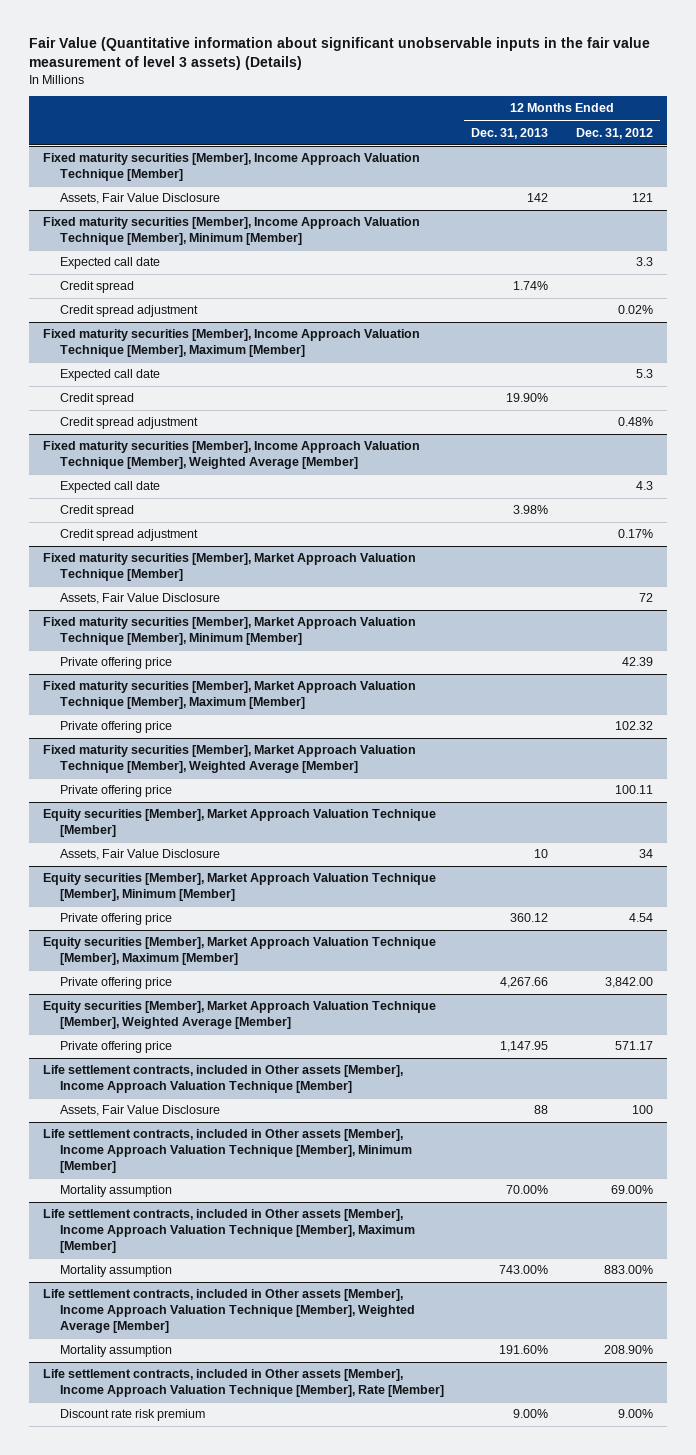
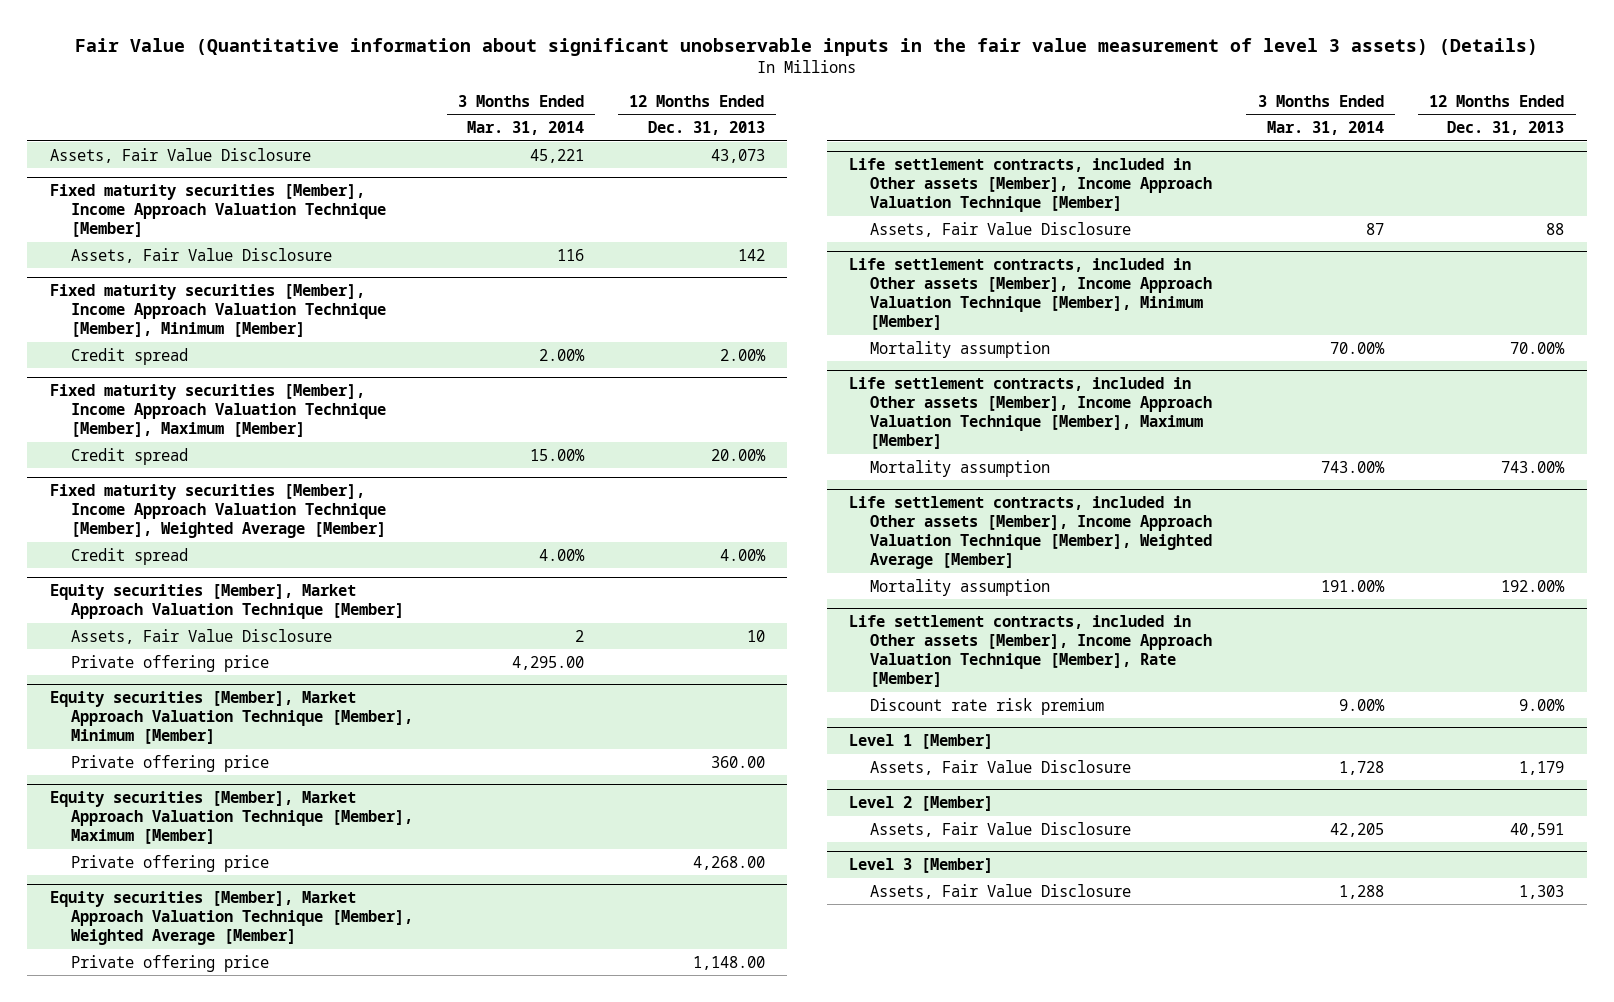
- | 12 Months Ended Dec. 31, 2013 | 12 Months Ended Dec. 31, 2012
+ | 3 Months Ended Mar. 31, 2014 | 12 Months Ended Dec. 31, 2013
+ Assets, Fair Value Disclosure | 45,221 | 43,073
@ Fixed maturity securities [Member], Income Approach Valuation Technique [Member], Minimum [Member]
- Expected call date | | 3.3
- Credit spread | 1.74% |
- Credit spread adjustment | | 0.02%
+ Credit spread | 2.00% | 2.00%
@ Fixed maturity securities [Member], Income Approach Valuation Technique [Member], Maximum [Member]
- Expected call date | | 5.3
- Credit spread | 19.90% |
- Credit spread adjustment | | 0.48%
+ Credit spread | 15.00% | 20.00%
@ Fixed maturity securities [Member], Income Approach Valuation Technique [Member], Weighted Average [Member]
- Expected call date | | 4.3
- Credit spread | 3.98% |
- Credit spread adjustment | | 0.17%
- Fixed maturity securities [Member], Market Approach Valuation Technique [Member]
- Assets, Fair Value Disclosure | | 72
- Fixed maturity securities [Member], Market Approach Valuation Technique [Member], Minimum [Member]
- Private offering price | | 42.39
- Fixed maturity securities [Member], Market Approach Valuation Technique [Member], Maximum [Member]
- Private offering price | | 102.32
- Fixed maturity securities [Member], Market Approach Valuation Technique [Member], Weighted Average [Member]
- Private offering price | | 100.11
@ Fixed maturity securities [Member], Income Approach Valuation Technique [Member], Weighted Average [Member]
+ Credit spread | 4.00% | 4.00%
@ Equity securities [Member], Market Approach Valuation Technique [Member]
+ Private offering price | 4,295.00 |
@ Equity securities [Member], Market Approach Valuation Technique [Member], Minimum [Member]
- Private offering price | 360.12 | 4.54
+ Private offering price | | 360.00
@ Equity securities [Member], Market Approach Valuation Technique [Member], Maximum [Member]
- Private offering price | 4,267.66 | 3,842.00
+ Private offering price | | 4,268.00
@ Equity securities [Member], Market Approach Valuation Technique [Member], Weighted Average [Member]
- Private offering price | 1,147.95 | 571.17
+ Private offering price | | 1,148.00
@ Life settlement contracts, included in Other assets [Member], Income Approach Valuation Technique [Member], Weighted Average [Member]
- Mortality assumption | 191.60% | 208.90%
+ Mortality assumption | 191.00% | 192.00%
+ Level 1 [Member]
+ Assets, Fair Value Disclosure | 1,728 | 1,179
+ Level 2 [Member]
+ Assets, Fair Value Disclosure | 42,205 | 40,591
+ Level 3 [Member]
+ Assets, Fair Value Disclosure | 1,288 | 1,303

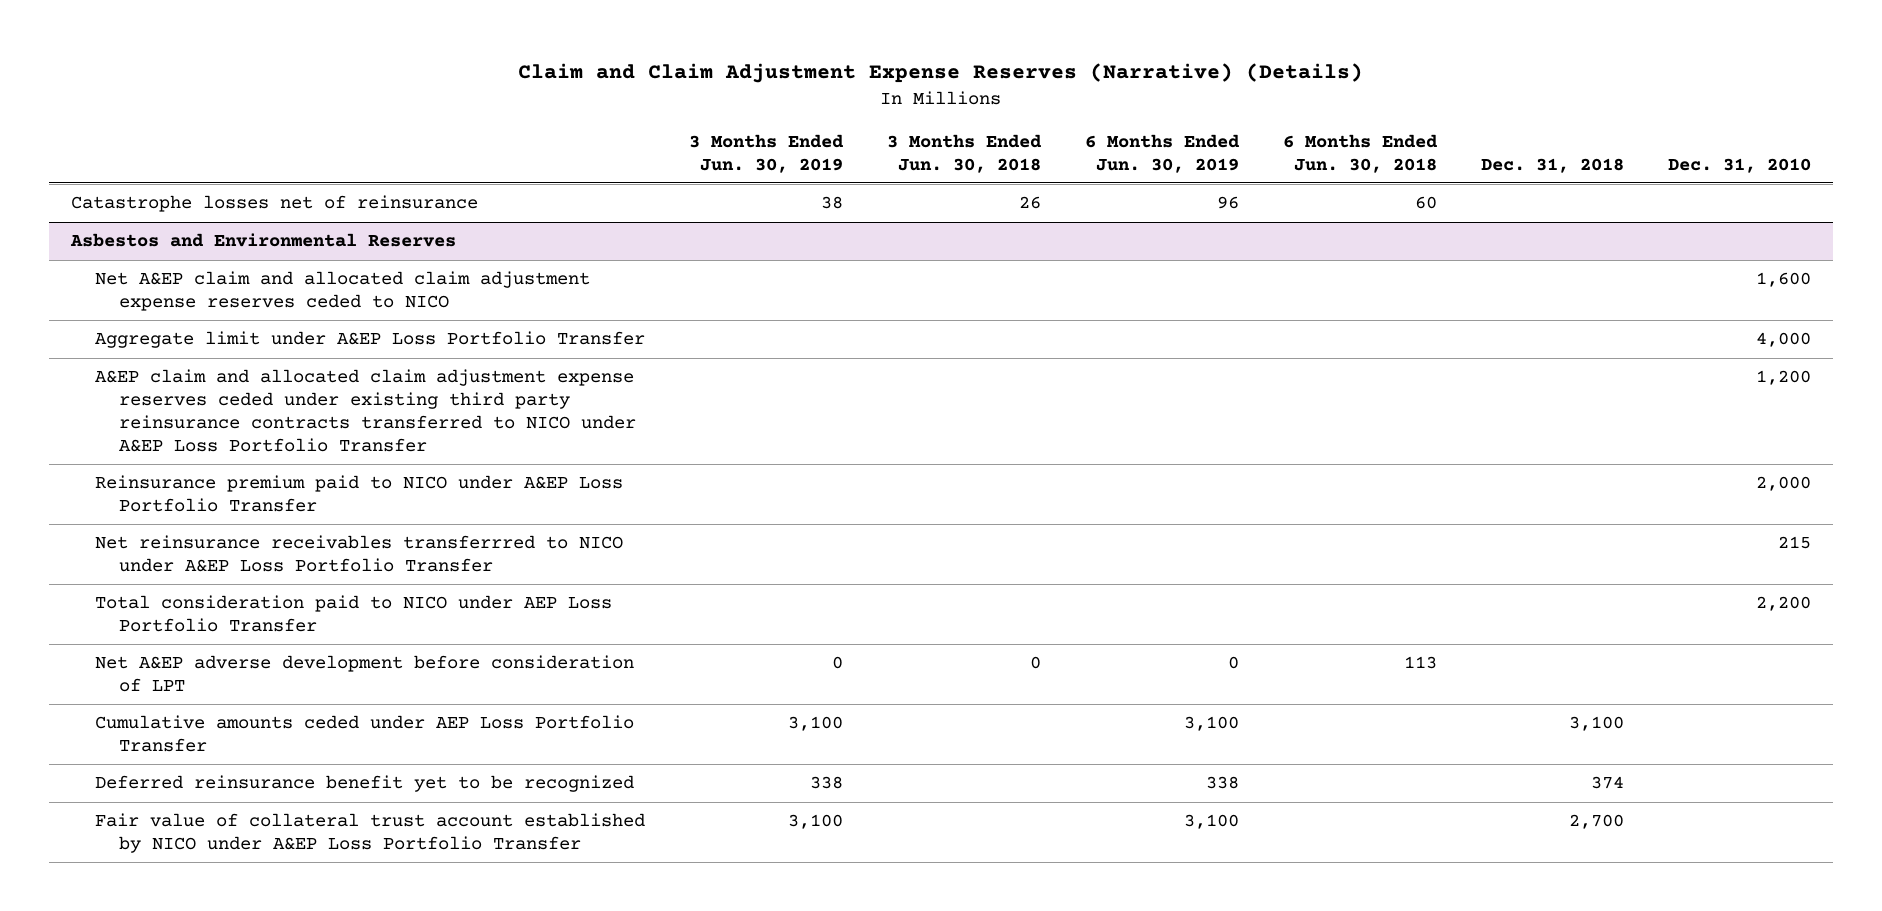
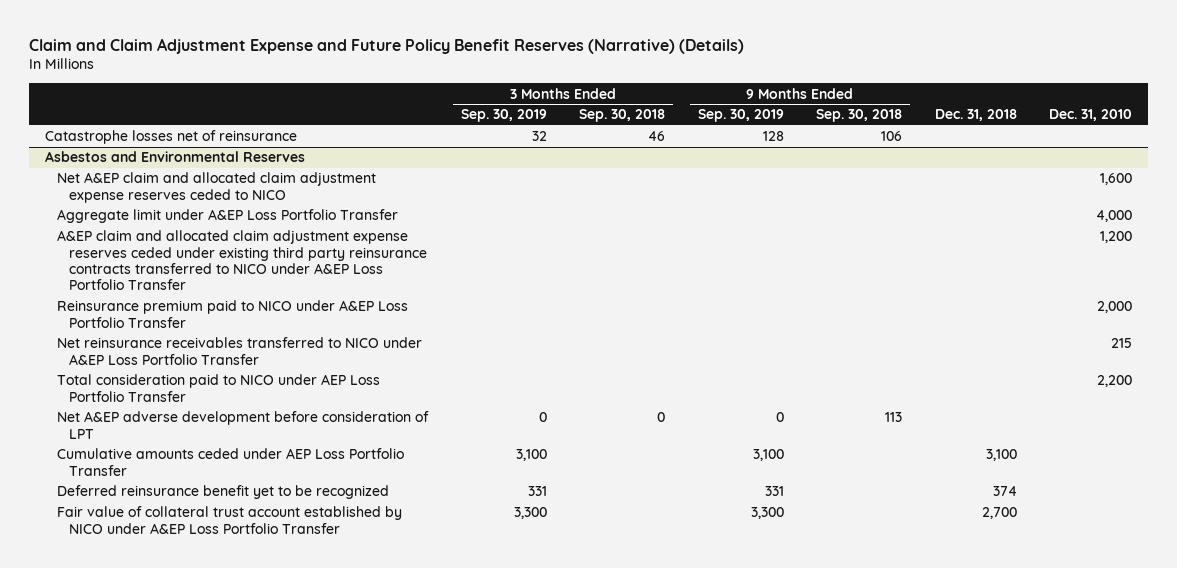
- Claim and Claim Adjustment Expense Reserves (Narrative) (Details)
+ Claim and Claim Adjustment Expense and Future Policy Benefit Reserves (Narrative) (Details)
- | 3 Months Ended Jun. 30, 2019 | 3 Months Ended Jun. 30, 2018 | 6 Months Ended Jun. 30, 2019 | 6 Months Ended Jun. 30, 2018 | Dec. 31, 2018 | Dec. 31, 2010
+ | 3 Months Ended Sep. 30, 2019 | 3 Months Ended Sep. 30, 2018 | 9 Months Ended Sep. 30, 2019 | 9 Months Ended Sep. 30, 2018 | Dec. 31, 2018 | Dec. 31, 2010
@ Asbestos and Environmental Reserves
- Net reinsurance receivables transferrred to NICO under A&EP Loss Portfolio Transfer | | | | | | 215
+ Net reinsurance receivables transferred to NICO under A&EP Loss Portfolio Transfer | | | | | | 215

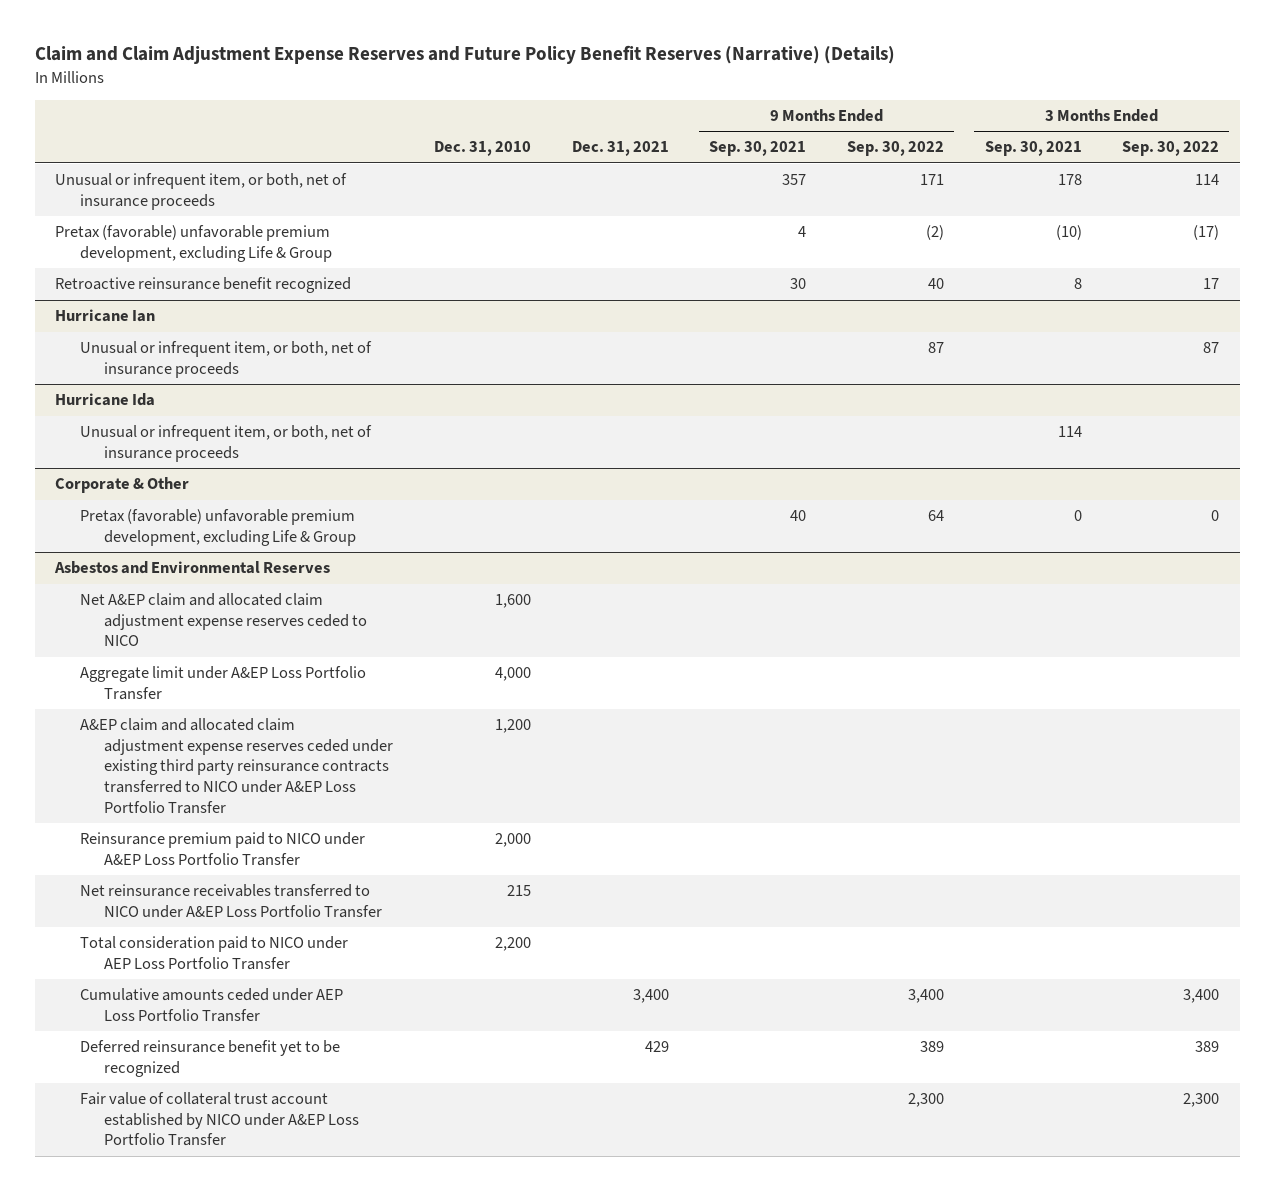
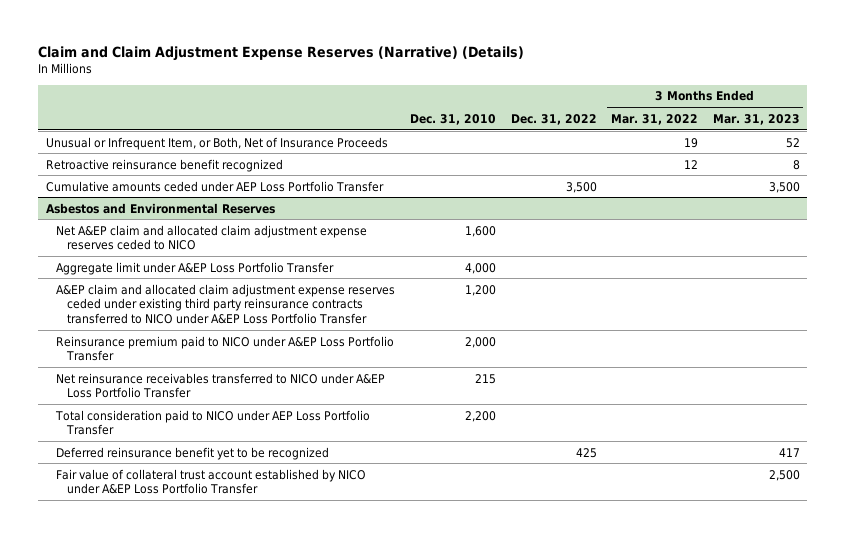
- Claim and Claim Adjustment Expense Reserves and Future Policy Benefit Reserves (Narrative) (Details)
+ Claim and Claim Adjustment Expense Reserves (Narrative) (Details)
- | Dec. 31, 2010 | Dec. 31, 2021 | 9 Months Ended Sep. 30, 2021 | 9 Months Ended Sep. 30, 2022 | 3 Months Ended Sep. 30, 2021 | 3 Months Ended Sep. 30, 2022
+ | Dec. 31, 2010 | Dec. 31, 2022 | 3 Months Ended Mar. 31, 2022 | 3 Months Ended Mar. 31, 2023
- Unusual or infrequent item, or both, net of insurance proceeds | | | 357 | 171 | 178 | 114
- Pretax (favorable) unfavorable premium development, excluding Life & Group | | | 4 | (2) | (10) | (17)
+ Unusual or Infrequent Item, or Both, Net of Insurance Proceeds | | | 19 | 52
- Hurricane Ian
- Unusual or infrequent item, or both, net of insurance proceeds | | | | 87 | | 87
- Hurricane Ida
- Unusual or infrequent item, or both, net of insurance proceeds | | | | | 114 |
- Corporate & Other
- Pretax (favorable) unfavorable premium development, excluding Life & Group | | | 40 | 64 | 0 | 0
+ Cumulative amounts ceded under AEP Loss Portfolio Transfer | | 3,500 | | 3,500
@ Asbestos and Environmental Reserves
- Cumulative amounts ceded under AEP Loss Portfolio Transfer | | 3,400 | | 3,400 | | 3,400

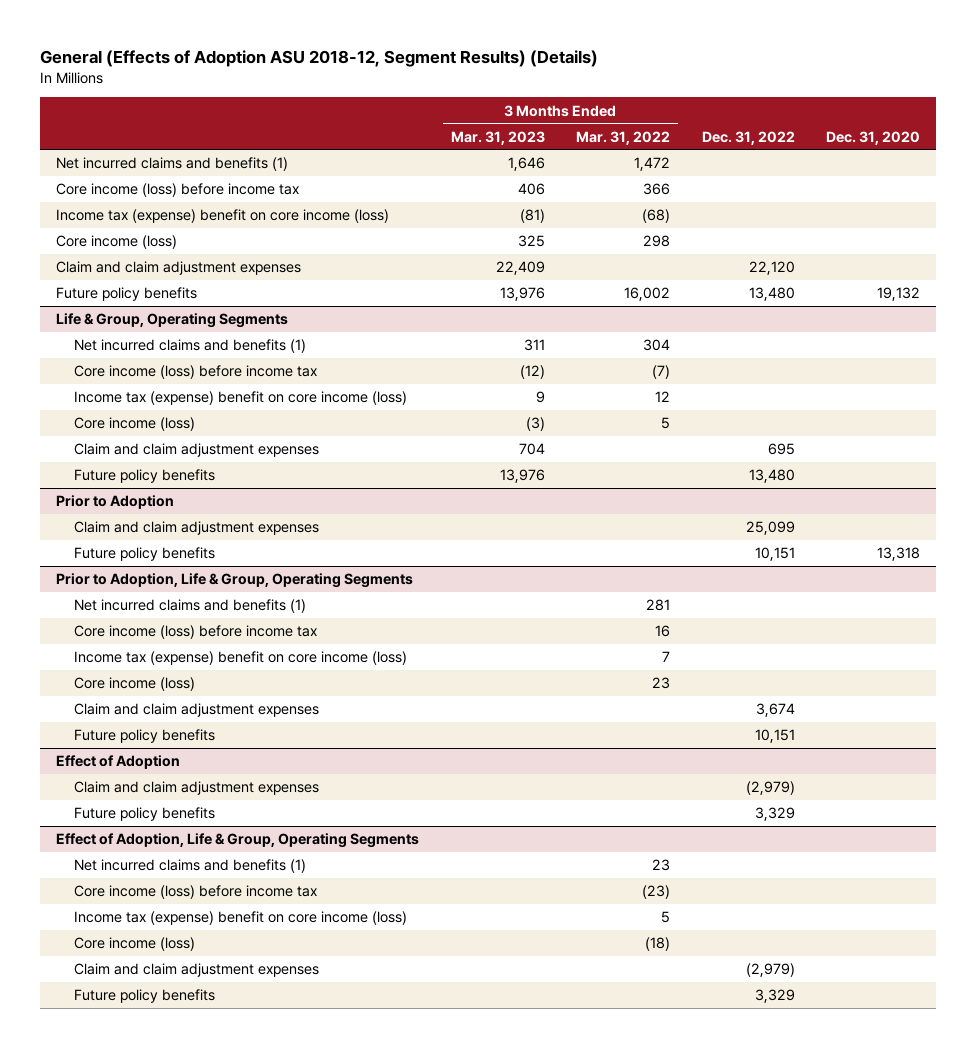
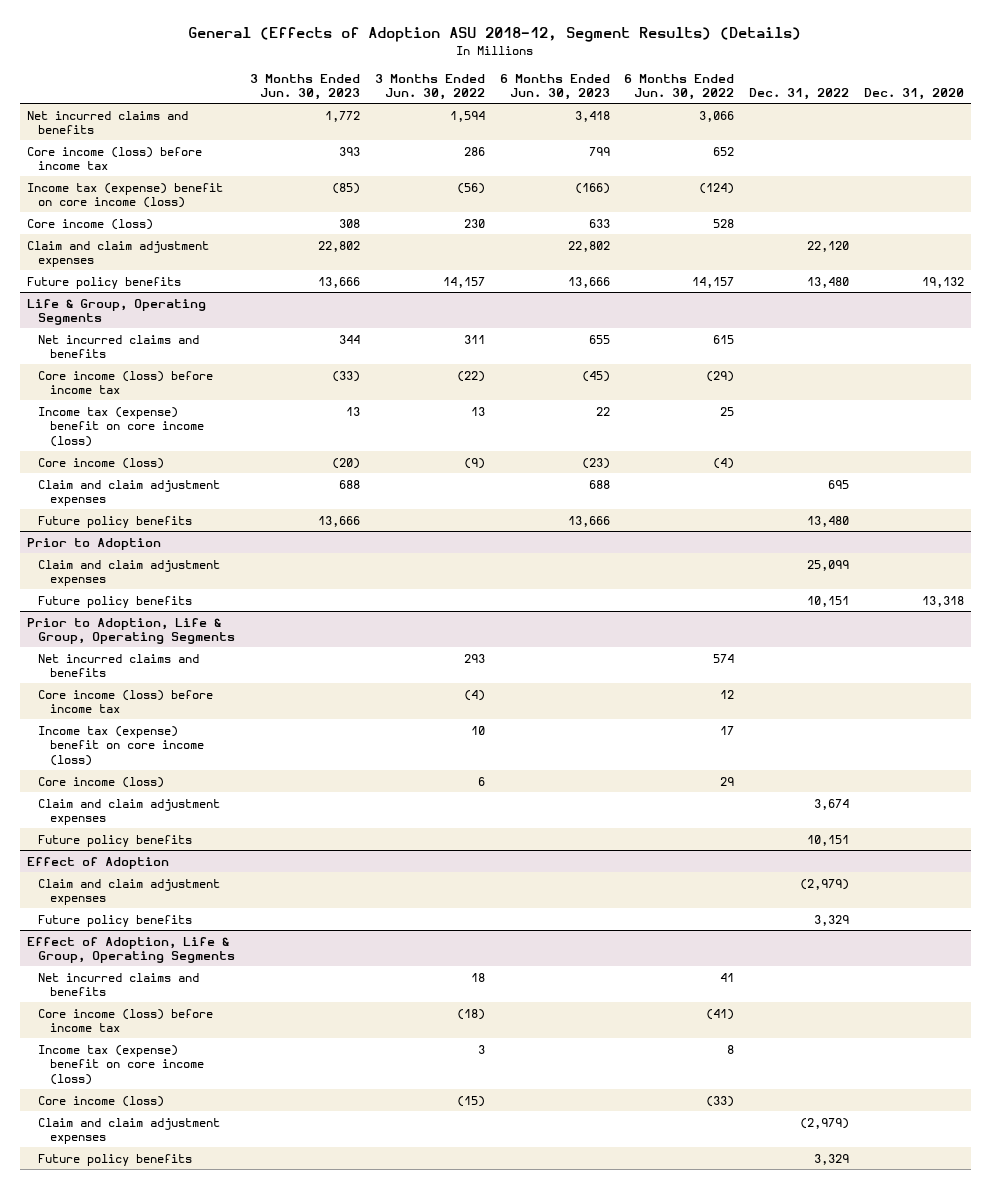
- | 3 Months Ended Mar. 31, 2023 | 3 Months Ended Mar. 31, 2022 | Dec. 31, 2022 | Dec. 31, 2020
+ | 3 Months Ended Jun. 30, 2023 | 3 Months Ended Jun. 30, 2022 | 6 Months Ended Jun. 30, 2023 | 6 Months Ended Jun. 30, 2022 | Dec. 31, 2022 | Dec. 31, 2020
- Net incurred claims and benefits (1) | 1,646 | 1,472 | |
+ Net incurred claims and benefits | 1,772 | 1,594 | 3,418 | 3,066 | |
@ Life & Group, Operating Segments
- Net incurred claims and benefits (1) | 311 | 304 | |
+ Net incurred claims and benefits | 344 | 311 | 655 | 615 | |
@ Prior to Adoption, Life & Group, Operating Segments
- Net incurred claims and benefits (1) | | 281 | |
+ Net incurred claims and benefits | | 293 | | 574 | |
@ Effect of Adoption, Life & Group, Operating Segments
- Net incurred claims and benefits (1) | | 23 | |
+ Net incurred claims and benefits | | 18 | | 41 | |

